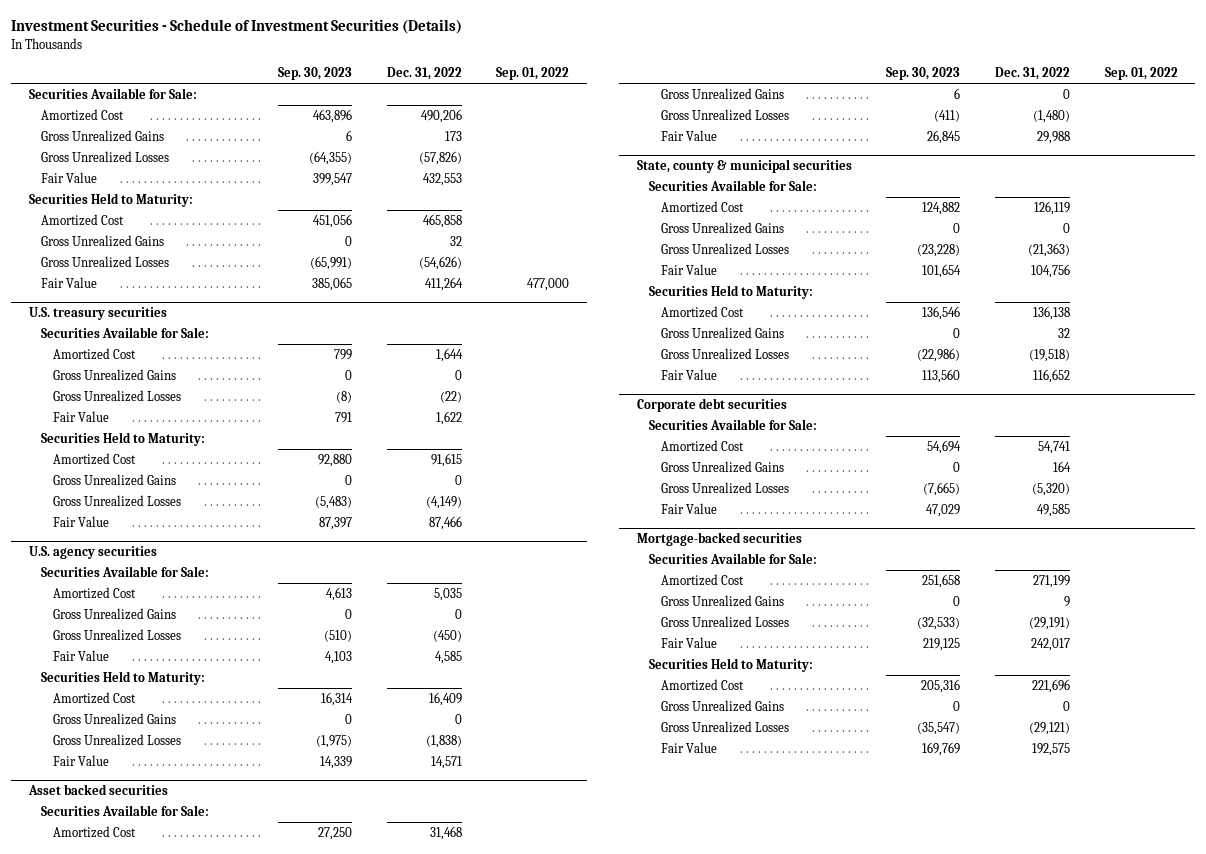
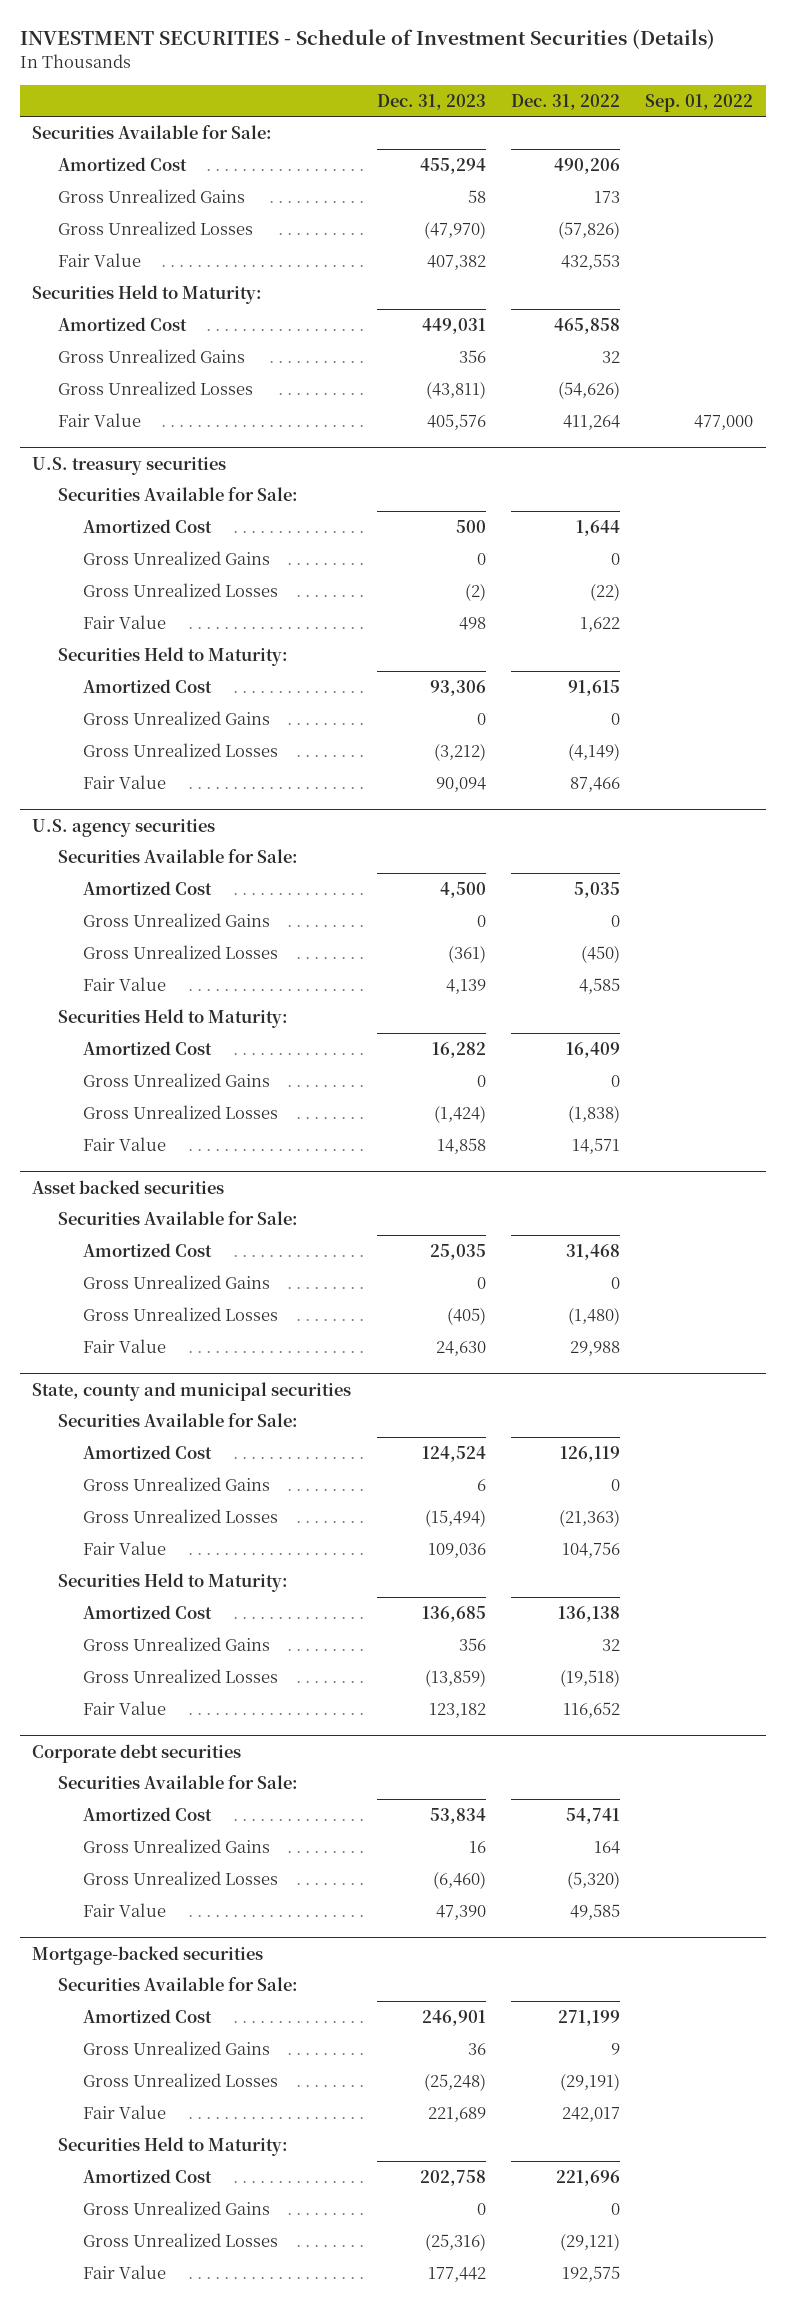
- Investment Securities - Schedule of Investment Securities (Details)
+ INVESTMENT SECURITIES - Schedule of Investment Securities (Details)
- | Sep. 30, 2023 | Dec. 31, 2022 | Sep. 01, 2022
+ | Dec. 31, 2023 | Dec. 31, 2022 | Sep. 01, 2022
- State, county & municipal securities
+ State, county and municipal securities

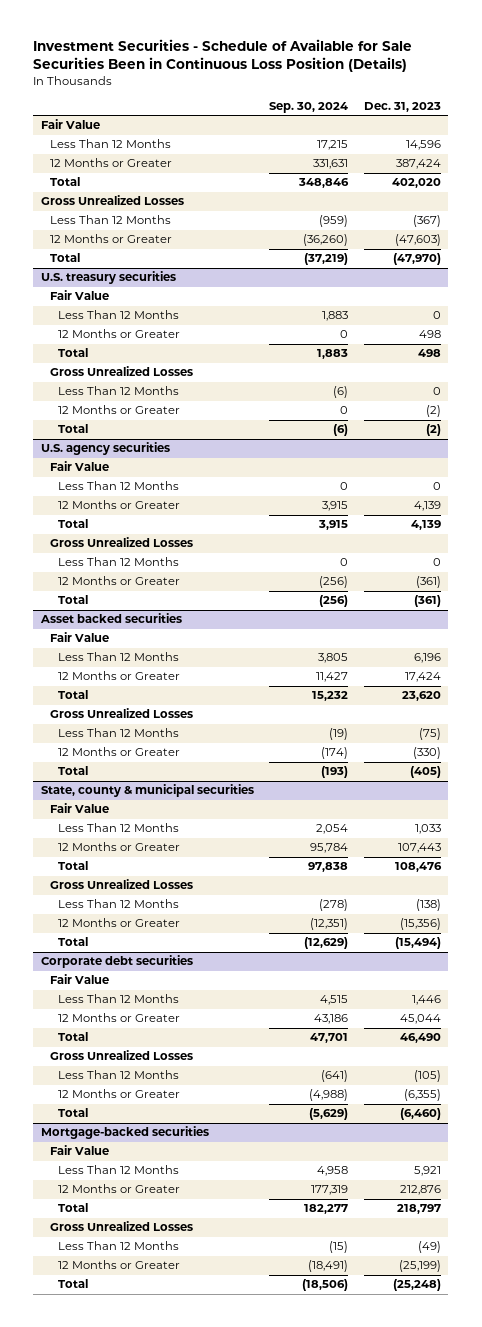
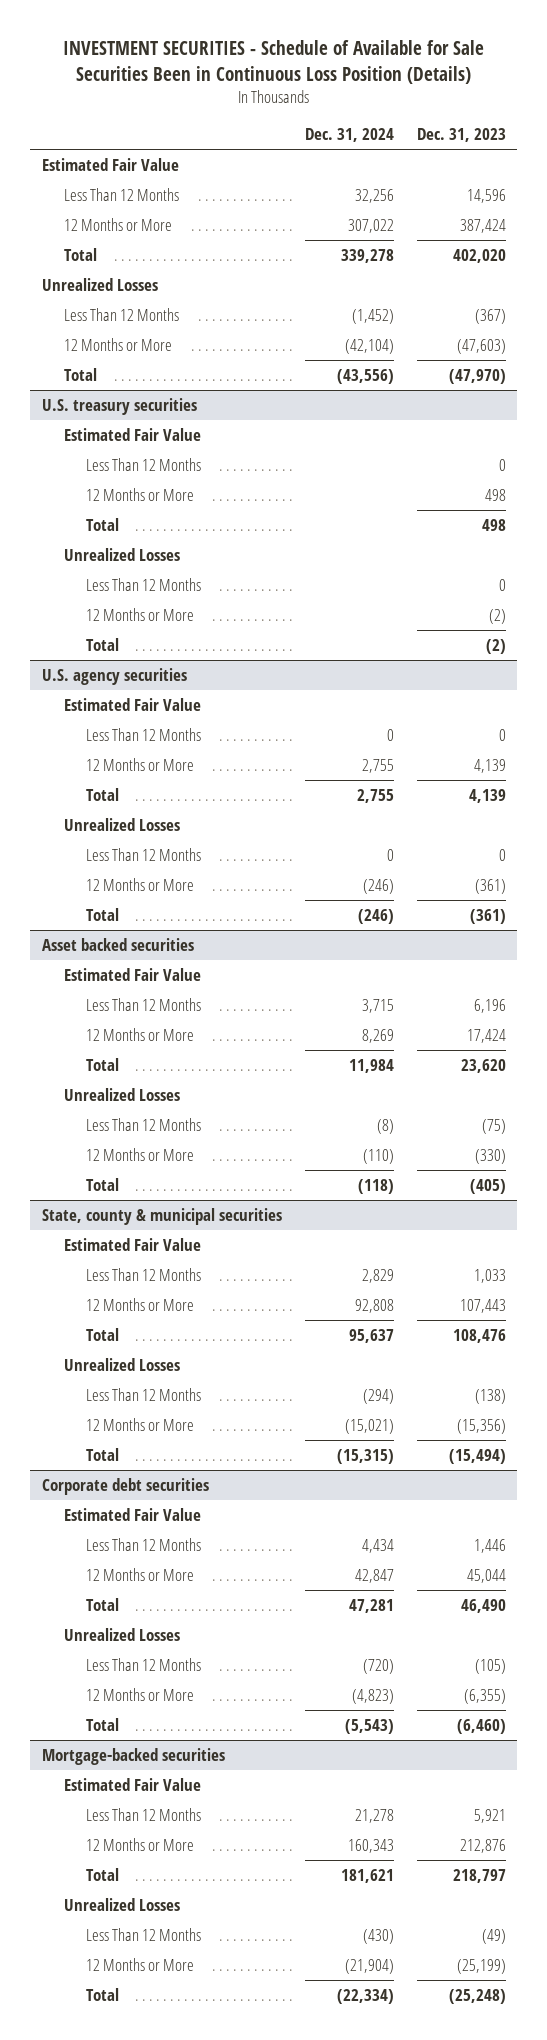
- Investment Securities - Schedule of Available for Sale Securities Been in Continuous Loss Position (Details)
+ INVESTMENT SECURITIES - Schedule of Available for Sale Securities Been in Continuous Loss Position (Details)
- | Sep. 30, 2024 | Dec. 31, 2023
+ | Dec. 31, 2024 | Dec. 31, 2023
- Fair Value
+ Estimated Fair Value
- 12 Months or Greater | 331,631 | 387,424
+ 12 Months or More | 307,022 | 387,424
- Gross Unrealized Losses
+ Unrealized Losses
- 12 Months or Greater | (36,260) | (47,603)
+ 12 Months or More | (42,104) | (47,603)
@ U.S. treasury securities
- Fair Value
+ Estimated Fair Value
- 12 Months or Greater | 0 | 498
+ 12 Months or More | | 498
- Gross Unrealized Losses
+ Unrealized Losses
- 12 Months or Greater | 0 | (2)
+ 12 Months or More | | (2)
@ U.S. agency securities
- Fair Value
+ Estimated Fair Value
- 12 Months or Greater | 3,915 | 4,139
+ 12 Months or More | 2,755 | 4,139
- Gross Unrealized Losses
+ Unrealized Losses
- 12 Months or Greater | (256) | (361)
+ 12 Months or More | (246) | (361)
@ Asset backed securities
- Fair Value
+ Estimated Fair Value
- 12 Months or Greater | 11,427 | 17,424
+ 12 Months or More | 8,269 | 17,424
- Gross Unrealized Losses
+ Unrealized Losses
- 12 Months or Greater | (174) | (330)
+ 12 Months or More | (110) | (330)
@ State, county & municipal securities
- Fair Value
+ Estimated Fair Value
- 12 Months or Greater | 95,784 | 107,443
+ 12 Months or More | 92,808 | 107,443
- Gross Unrealized Losses
+ Unrealized Losses
- 12 Months or Greater | (12,351) | (15,356)
+ 12 Months or More | (15,021) | (15,356)
@ Corporate debt securities
- Fair Value
+ Estimated Fair Value
- 12 Months or Greater | 43,186 | 45,044
+ 12 Months or More | 42,847 | 45,044
- Gross Unrealized Losses
+ Unrealized Losses
- 12 Months or Greater | (4,988) | (6,355)
+ 12 Months or More | (4,823) | (6,355)
@ Mortgage-backed securities
- Fair Value
+ Estimated Fair Value
- 12 Months or Greater | 177,319 | 212,876
+ 12 Months or More | 160,343 | 212,876
- Gross Unrealized Losses
+ Unrealized Losses
- 12 Months or Greater | (18,491) | (25,199)
+ 12 Months or More | (21,904) | (25,199)

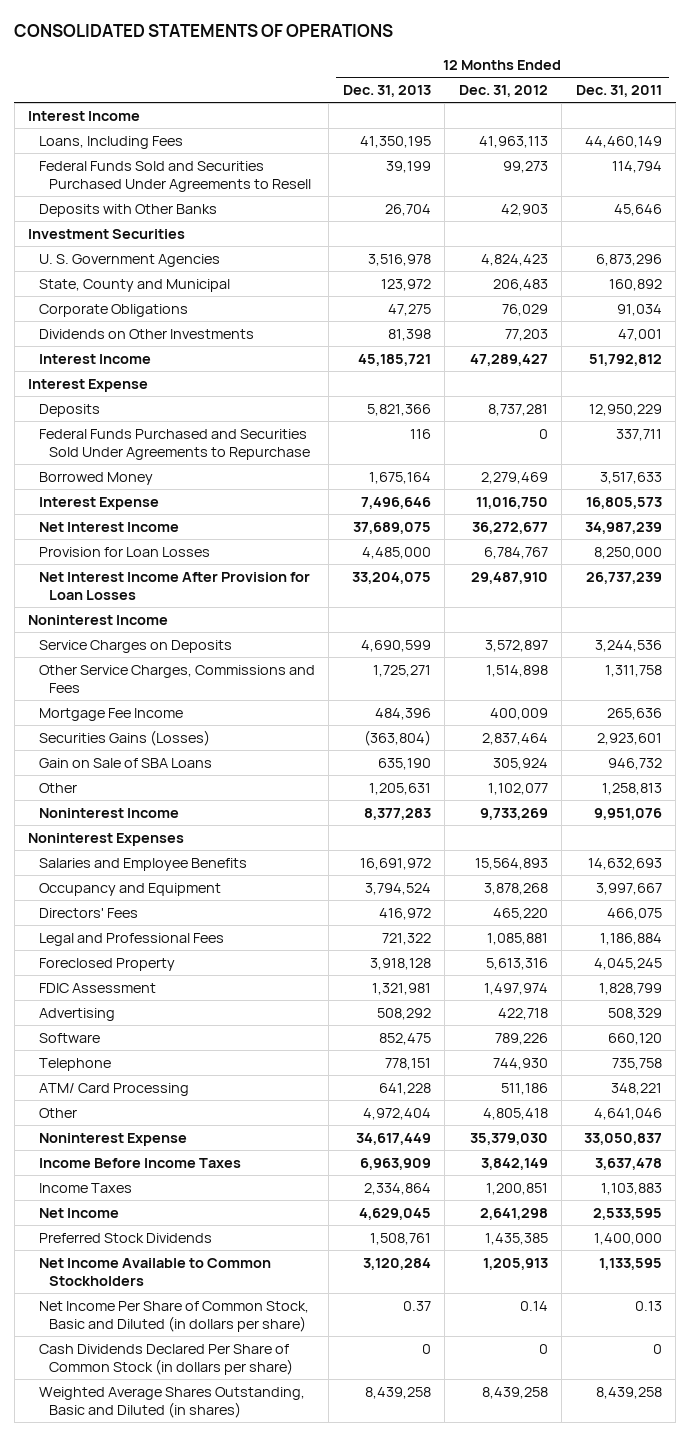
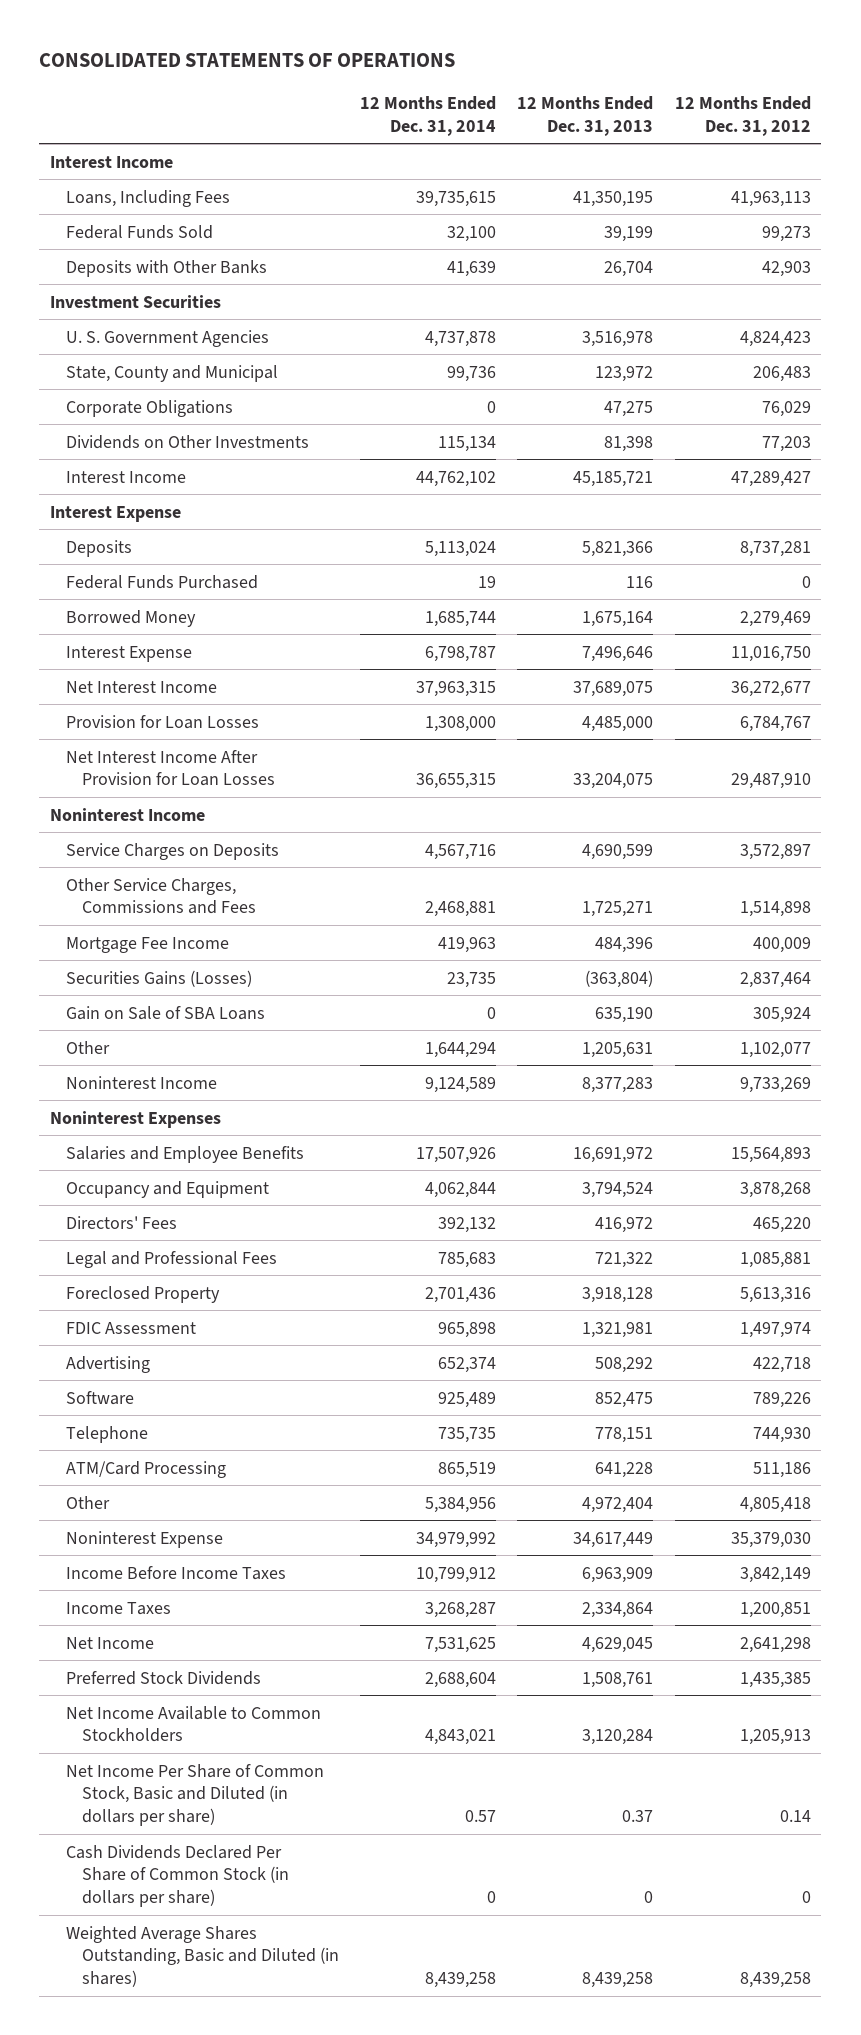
- | 12 Months Ended Dec. 31, 2013 | 12 Months Ended Dec. 31, 2012 | 12 Months Ended Dec. 31, 2011
+ | 12 Months Ended Dec. 31, 2014 | 12 Months Ended Dec. 31, 2013 | 12 Months Ended Dec. 31, 2012
- Federal Funds Sold and Securities Purchased Under Agreements to Resell | 39,199 | 99,273 | 114,794
+ Federal Funds Sold | 32,100 | 39,199 | 99,273
- Federal Funds Purchased and Securities Sold Under Agreements to Repurchase | 116 | 0 | 337,711
+ Federal Funds Purchased | 19 | 116 | 0
- ATM/ Card Processing | 641,228 | 511,186 | 348,221
+ ATM/Card Processing | 865,519 | 641,228 | 511,186

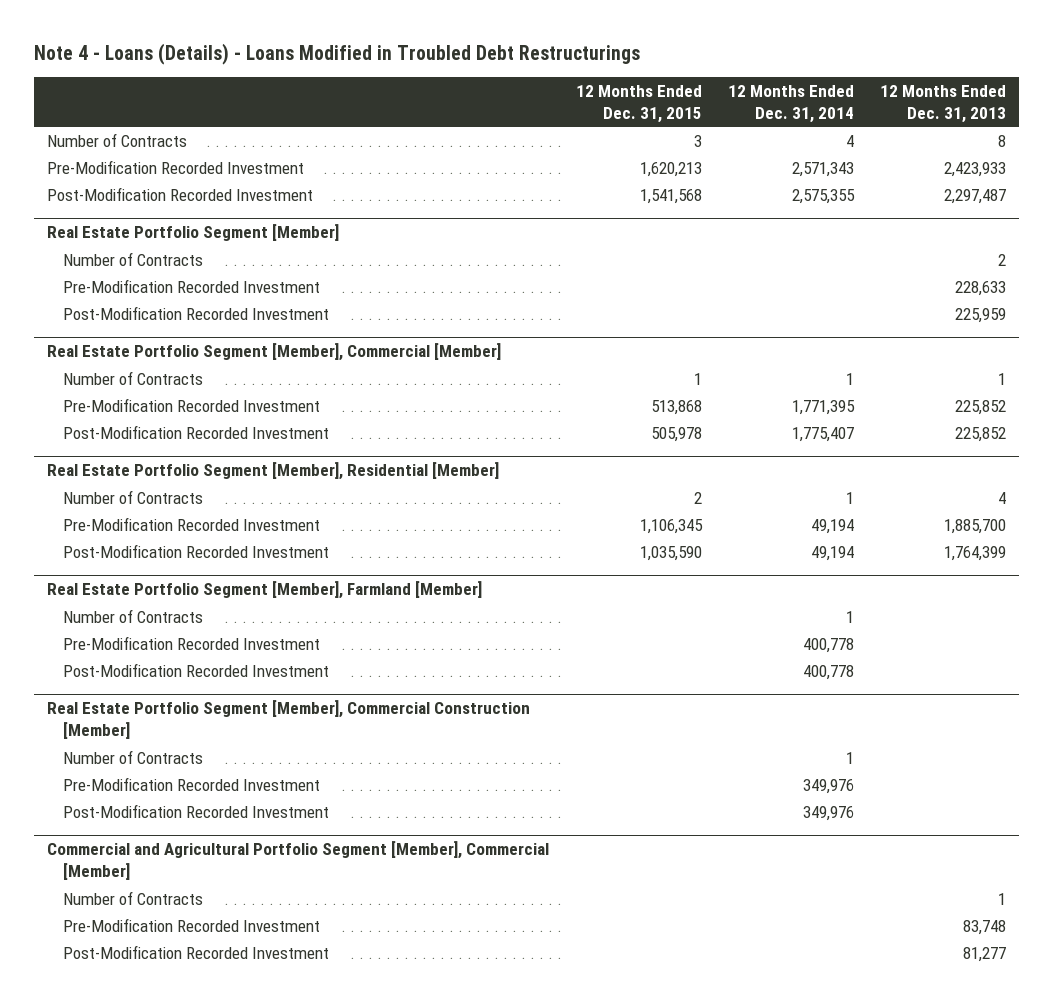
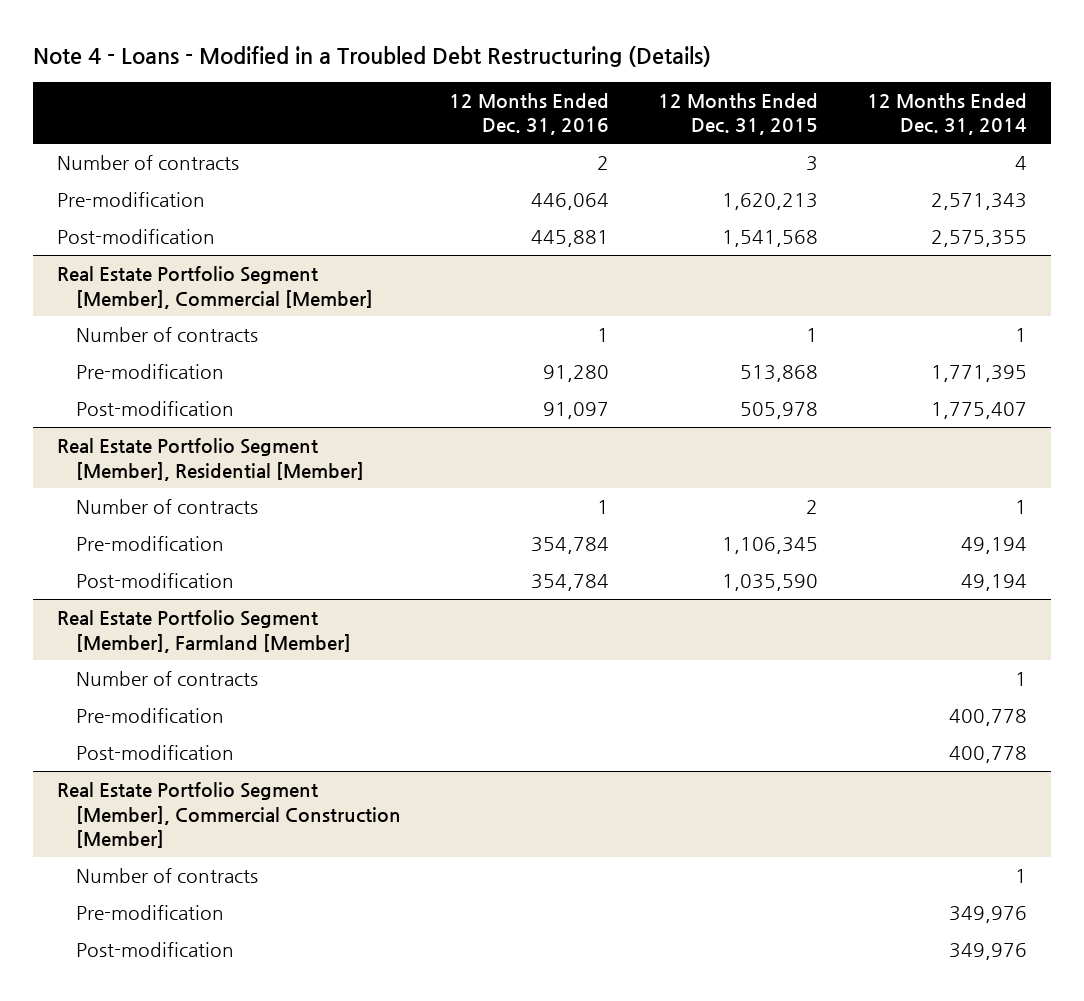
- Note 4 - Loans (Details) - Loans Modified in Troubled Debt Restructurings
+ Note 4 - Loans - Modified in a Troubled Debt Restructuring (Details)
- | 12 Months Ended Dec. 31, 2015 | 12 Months Ended Dec. 31, 2014 | 12 Months Ended Dec. 31, 2013
+ | 12 Months Ended Dec. 31, 2016 | 12 Months Ended Dec. 31, 2015 | 12 Months Ended Dec. 31, 2014
- Number of Contracts | 3 | 4 | 8
- Pre-Modification Recorded Investment | 1,620,213 | 2,571,343 | 2,423,933
- Post-Modification Recorded Investment | 1,541,568 | 2,575,355 | 2,297,487
- Real Estate Portfolio Segment [Member]
- Number of Contracts | | | 2
- Pre-Modification Recorded Investment | | | 228,633
- Post-Modification Recorded Investment | | | 225,959
+ Number of contracts | 2 | 3 | 4
+ Pre-modification | 446,064 | 1,620,213 | 2,571,343
+ Post-modification | 445,881 | 1,541,568 | 2,575,355
@ Real Estate Portfolio Segment [Member], Commercial [Member]
- Number of Contracts | 1 | 1 | 1
- Pre-Modification Recorded Investment | 513,868 | 1,771,395 | 225,852
- Post-Modification Recorded Investment | 505,978 | 1,775,407 | 225,852
+ Number of contracts | 1 | 1 | 1
+ Pre-modification | 91,280 | 513,868 | 1,771,395
+ Post-modification | 91,097 | 505,978 | 1,775,407
@ Real Estate Portfolio Segment [Member], Residential [Member]
- Number of Contracts | 2 | 1 | 4
- Pre-Modification Recorded Investment | 1,106,345 | 49,194 | 1,885,700
- Post-Modification Recorded Investment | 1,035,590 | 49,194 | 1,764,399
+ Number of contracts | 1 | 2 | 1
+ Pre-modification | 354,784 | 1,106,345 | 49,194
+ Post-modification | 354,784 | 1,035,590 | 49,194
@ Real Estate Portfolio Segment [Member], Farmland [Member]
- Number of Contracts | | 1 |
- Pre-Modification Recorded Investment | | 400,778 |
- Post-Modification Recorded Investment | | 400,778 |
+ Number of contracts | | | 1
+ Pre-modification | | | 400,778
+ Post-modification | | | 400,778
@ Real Estate Portfolio Segment [Member], Commercial Construction [Member]
- Number of Contracts | | 1 |
- Pre-Modification Recorded Investment | | 349,976 |
- Post-Modification Recorded Investment | | 349,976 |
- Commercial and Agricultural Portfolio Segment [Member], Commercial [Member]
- Number of Contracts | | | 1
- Pre-Modification Recorded Investment | | | 83,748
- Post-Modification Recorded Investment | | | 81,277
@ Real Estate Portfolio Segment [Member], Commercial Construction [Member]
+ Number of contracts | | | 1
+ Pre-modification | | | 349,976
+ Post-modification | | | 349,976

